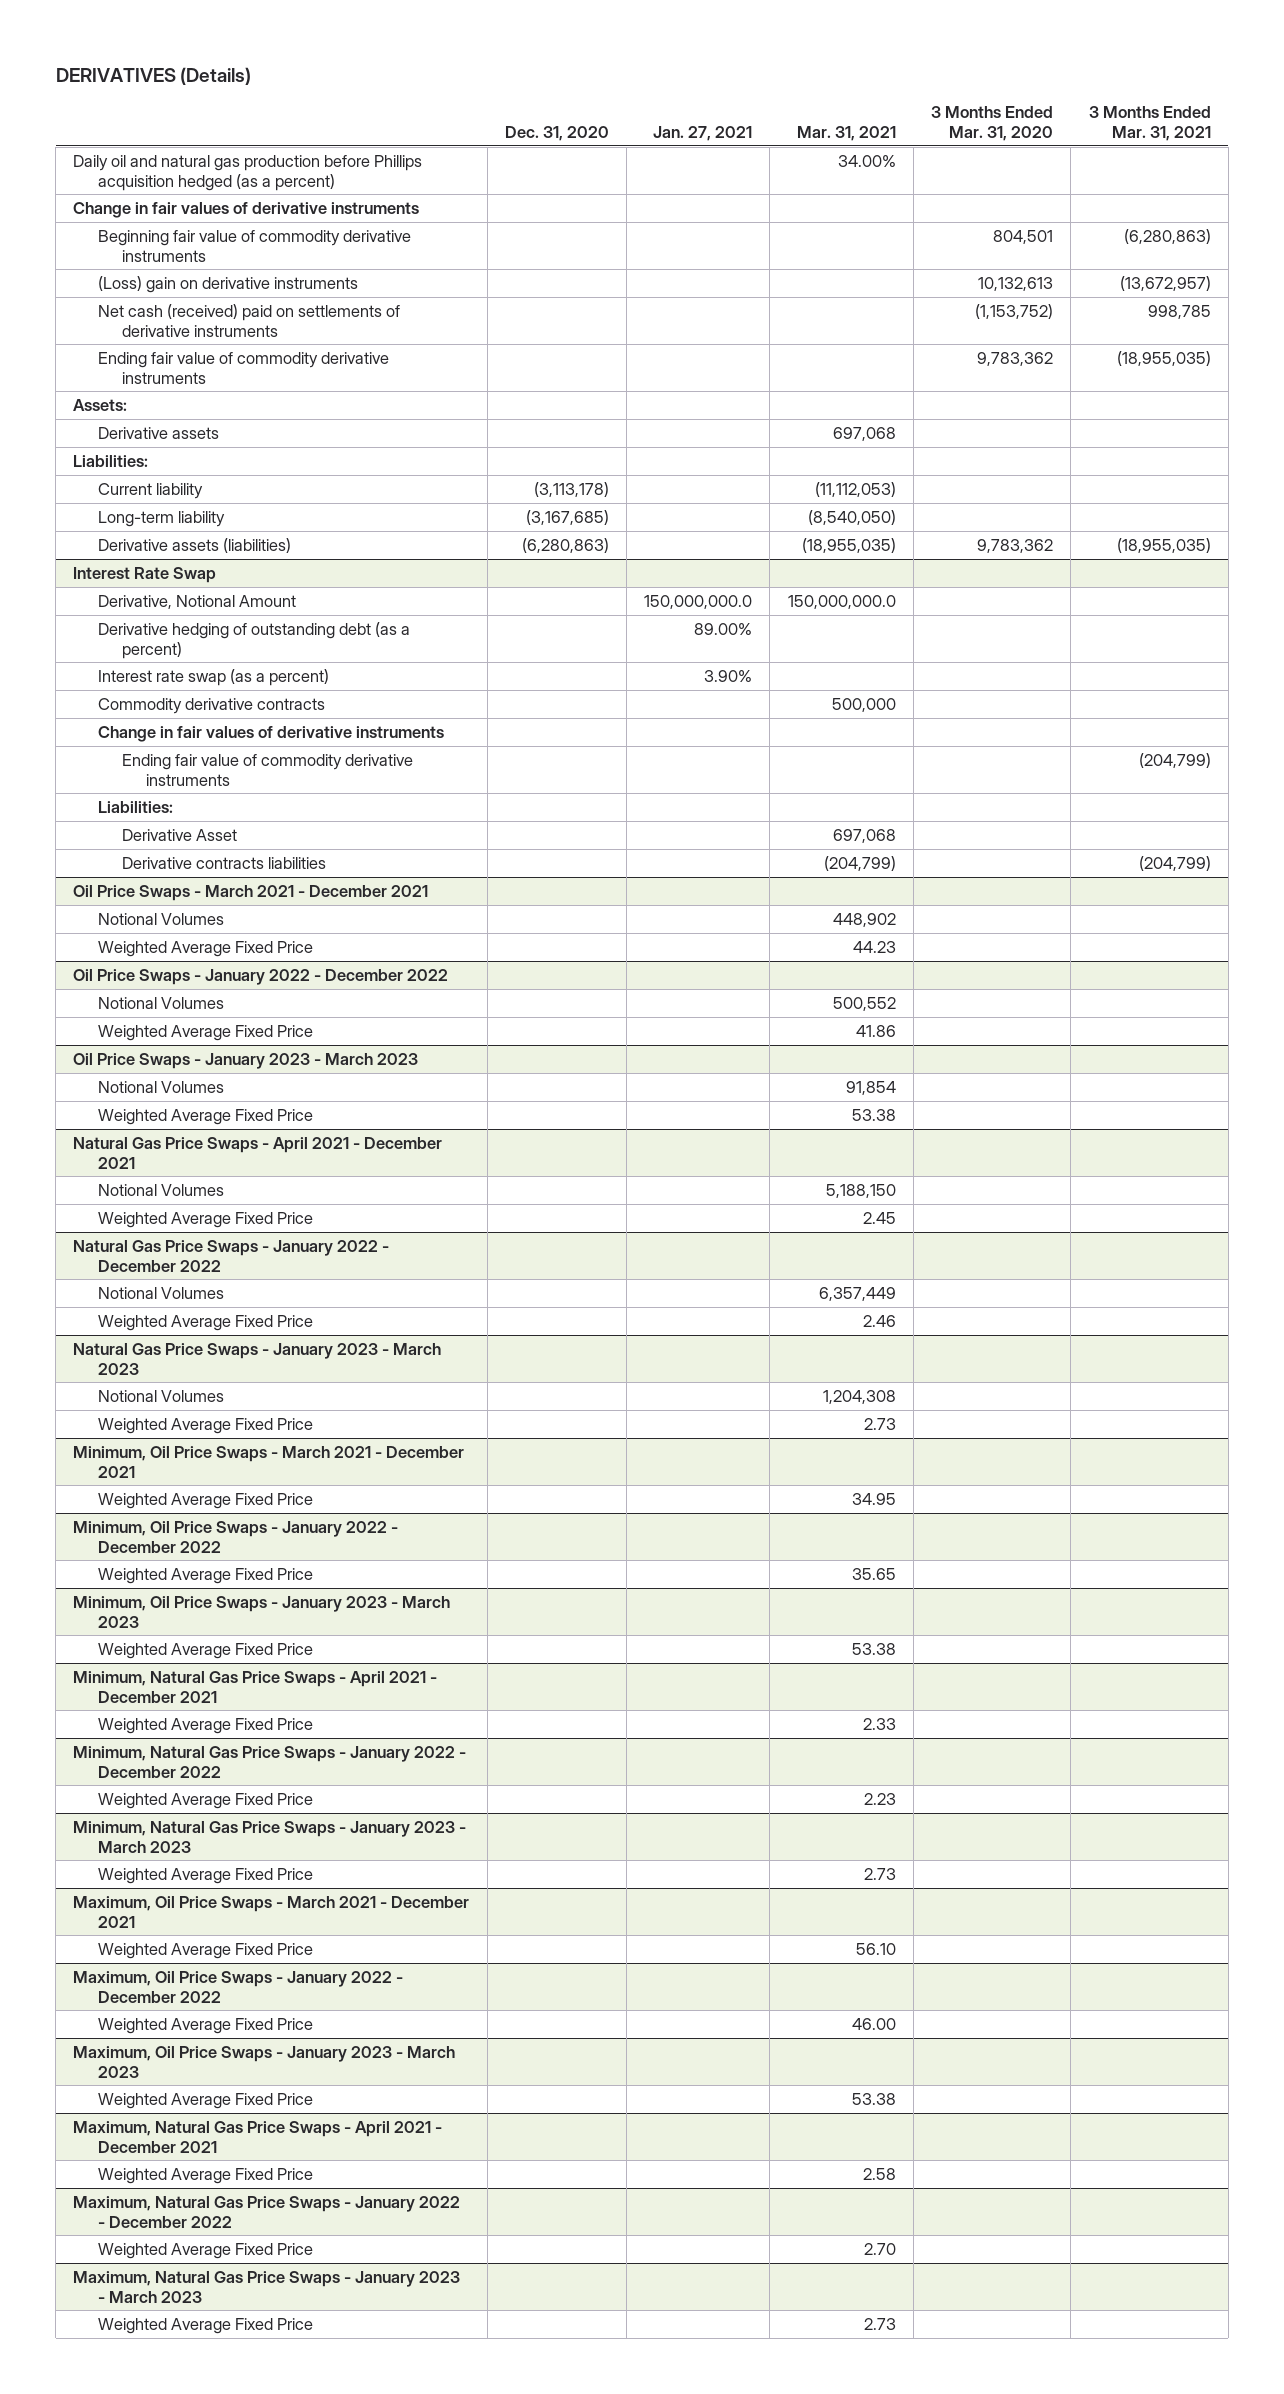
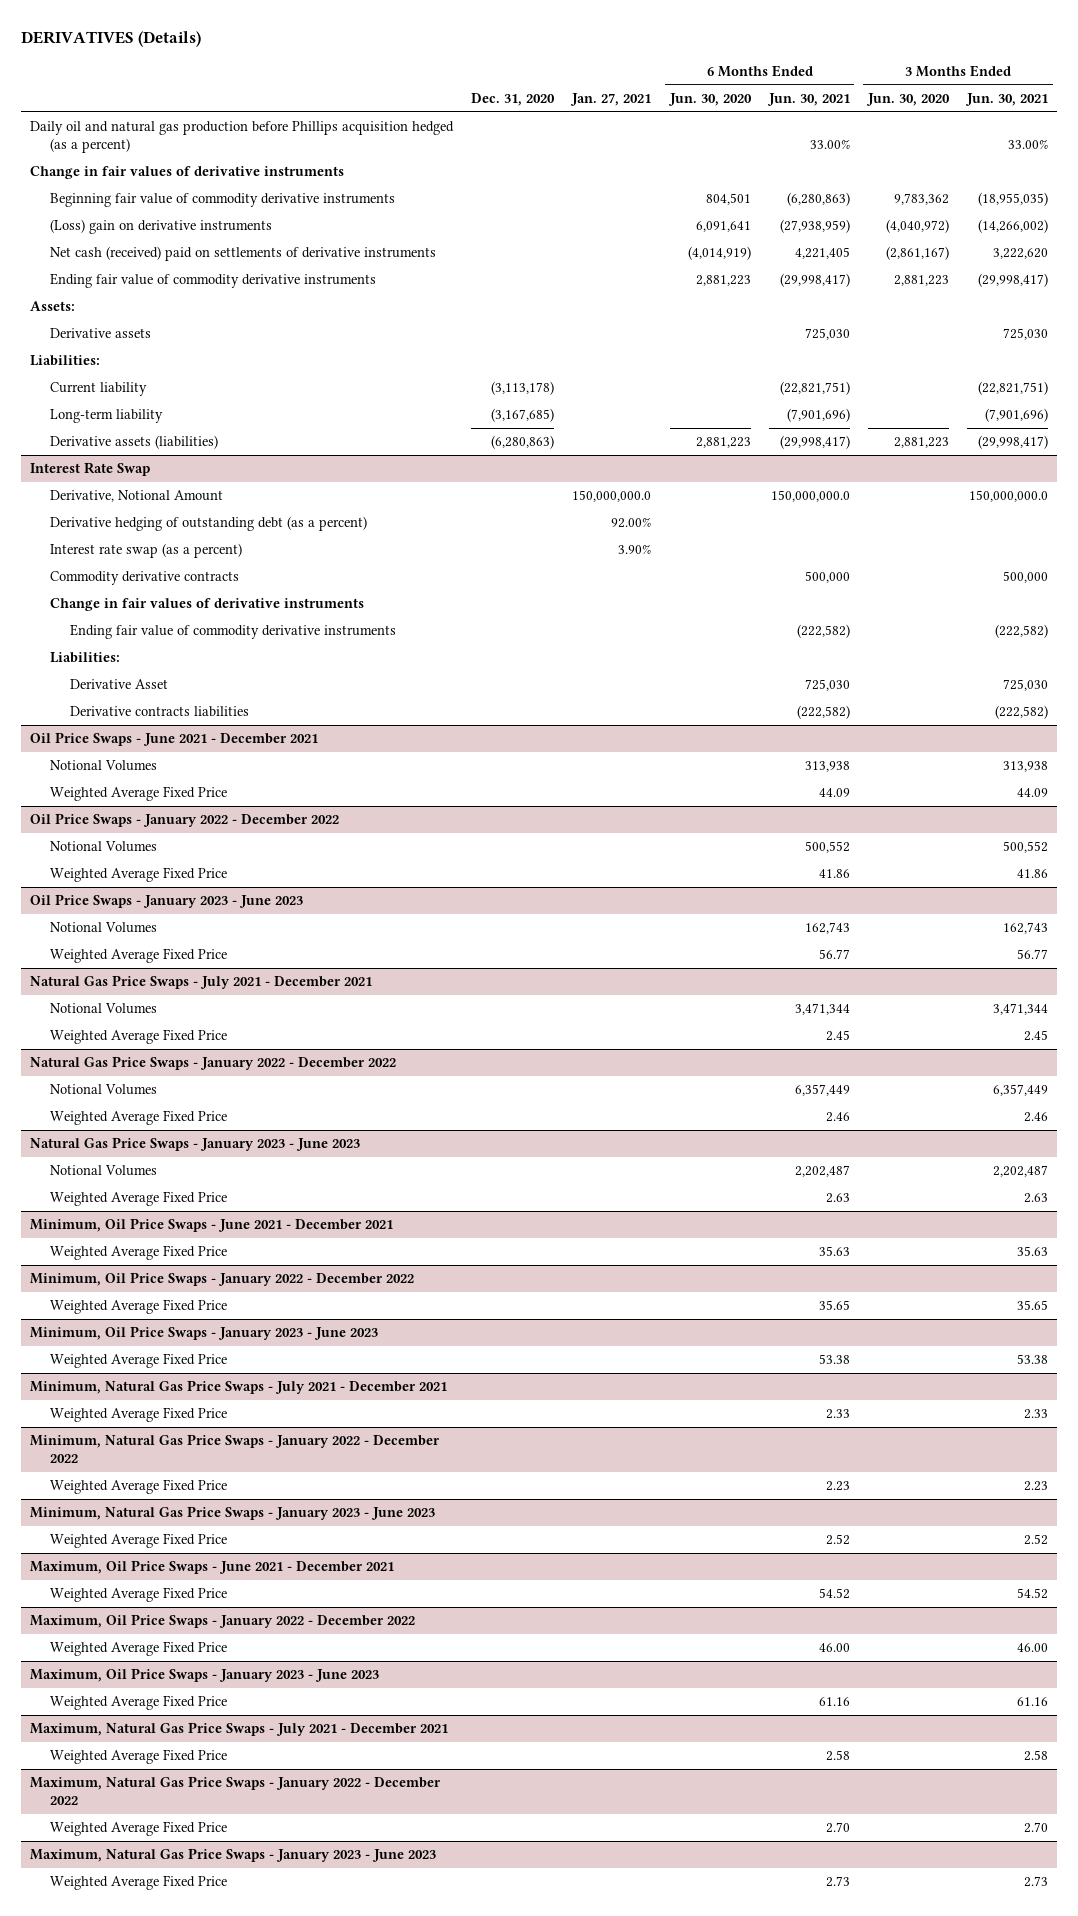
- | Dec. 31, 2020 | Jan. 27, 2021 | Mar. 31, 2021 | 3 Months Ended Mar. 31, 2020 | 3 Months Ended Mar. 31, 2021
+ | Dec. 31, 2020 | Jan. 27, 2021 | 6 Months Ended Jun. 30, 2020 | 6 Months Ended Jun. 30, 2021 | 3 Months Ended Jun. 30, 2020 | 3 Months Ended Jun. 30, 2021
@ Interest Rate Swap
- Derivative hedging of outstanding debt (as a percent) | | 89.00% | | |
+ Derivative hedging of outstanding debt (as a percent) | | 92.00% | | | |
- Oil Price Swaps - March 2021 - December 2021
+ Oil Price Swaps - June 2021 - December 2021
- Oil Price Swaps - January 2023 - March 2023
+ Oil Price Swaps - January 2023 - June 2023
- Natural Gas Price Swaps - April 2021 - December 2021
+ Natural Gas Price Swaps - July 2021 - December 2021
- Natural Gas Price Swaps - January 2023 - March 2023
+ Natural Gas Price Swaps - January 2023 - June 2023
- Minimum, Oil Price Swaps - March 2021 - December 2021
+ Minimum, Oil Price Swaps - June 2021 - December 2021
- Minimum, Oil Price Swaps - January 2023 - March 2023
+ Minimum, Oil Price Swaps - January 2023 - June 2023
- Minimum, Natural Gas Price Swaps - April 2021 - December 2021
+ Minimum, Natural Gas Price Swaps - July 2021 - December 2021
- Minimum, Natural Gas Price Swaps - January 2023 - March 2023
+ Minimum, Natural Gas Price Swaps - January 2023 - June 2023
- Maximum, Oil Price Swaps - March 2021 - December 2021
+ Maximum, Oil Price Swaps - June 2021 - December 2021
- Maximum, Oil Price Swaps - January 2023 - March 2023
+ Maximum, Oil Price Swaps - January 2023 - June 2023
- Maximum, Natural Gas Price Swaps - April 2021 - December 2021
+ Maximum, Natural Gas Price Swaps - July 2021 - December 2021
- Maximum, Natural Gas Price Swaps - January 2023 - March 2023
+ Maximum, Natural Gas Price Swaps - January 2023 - June 2023

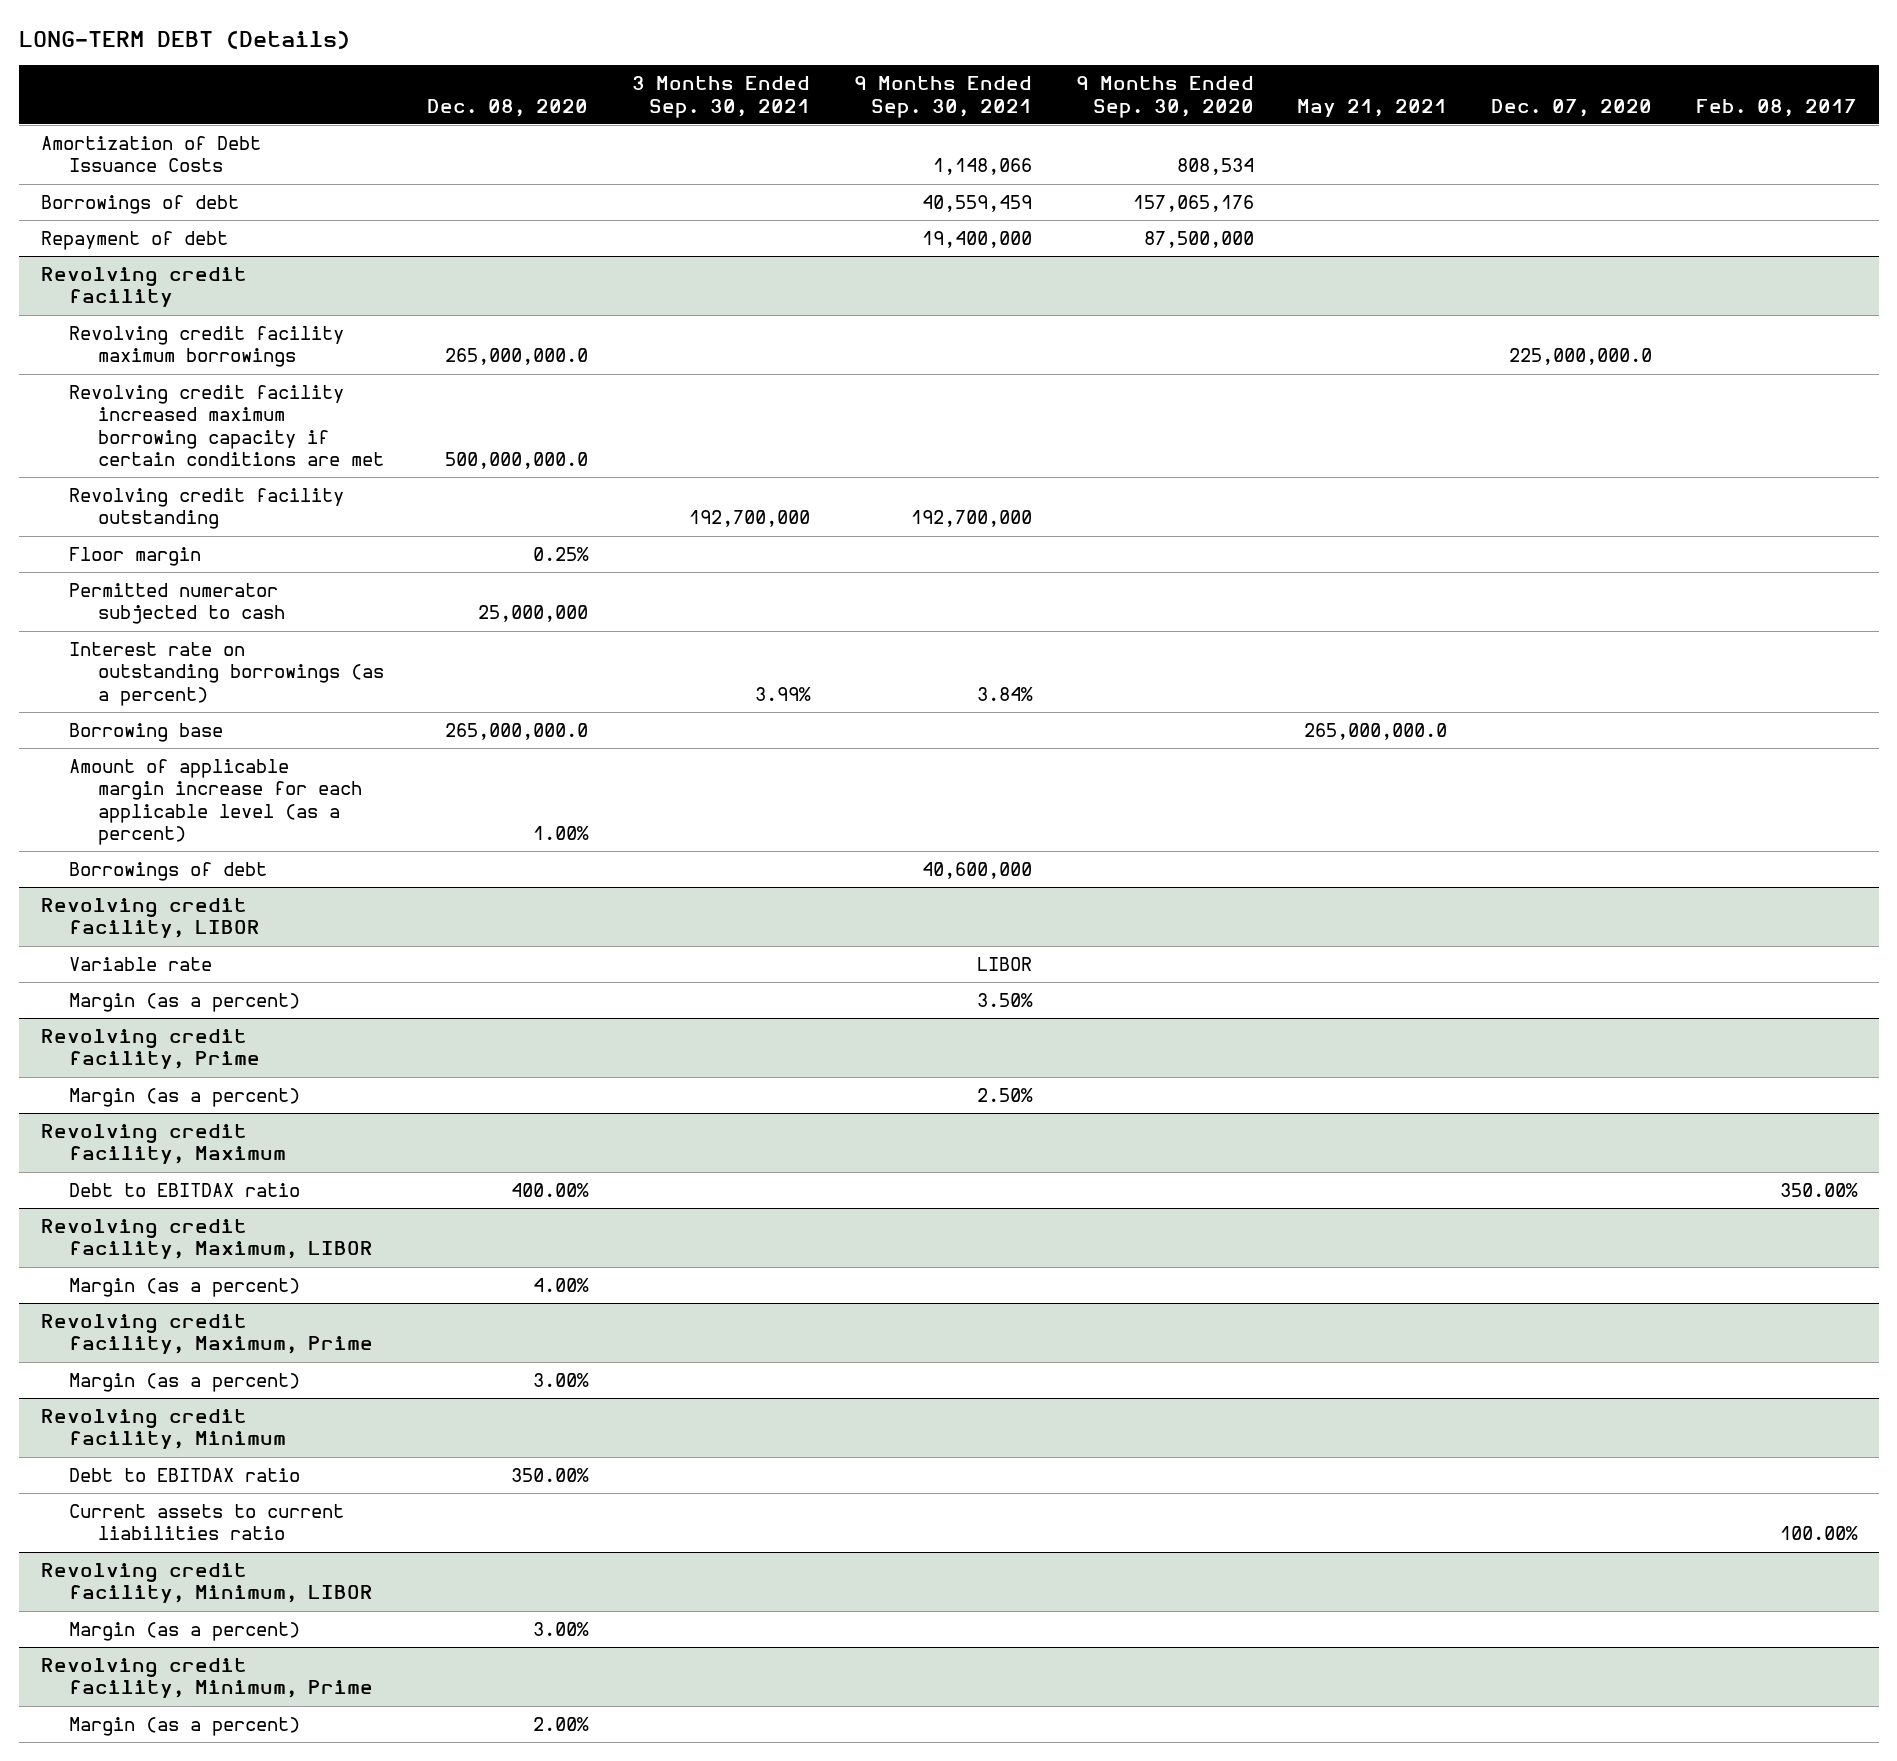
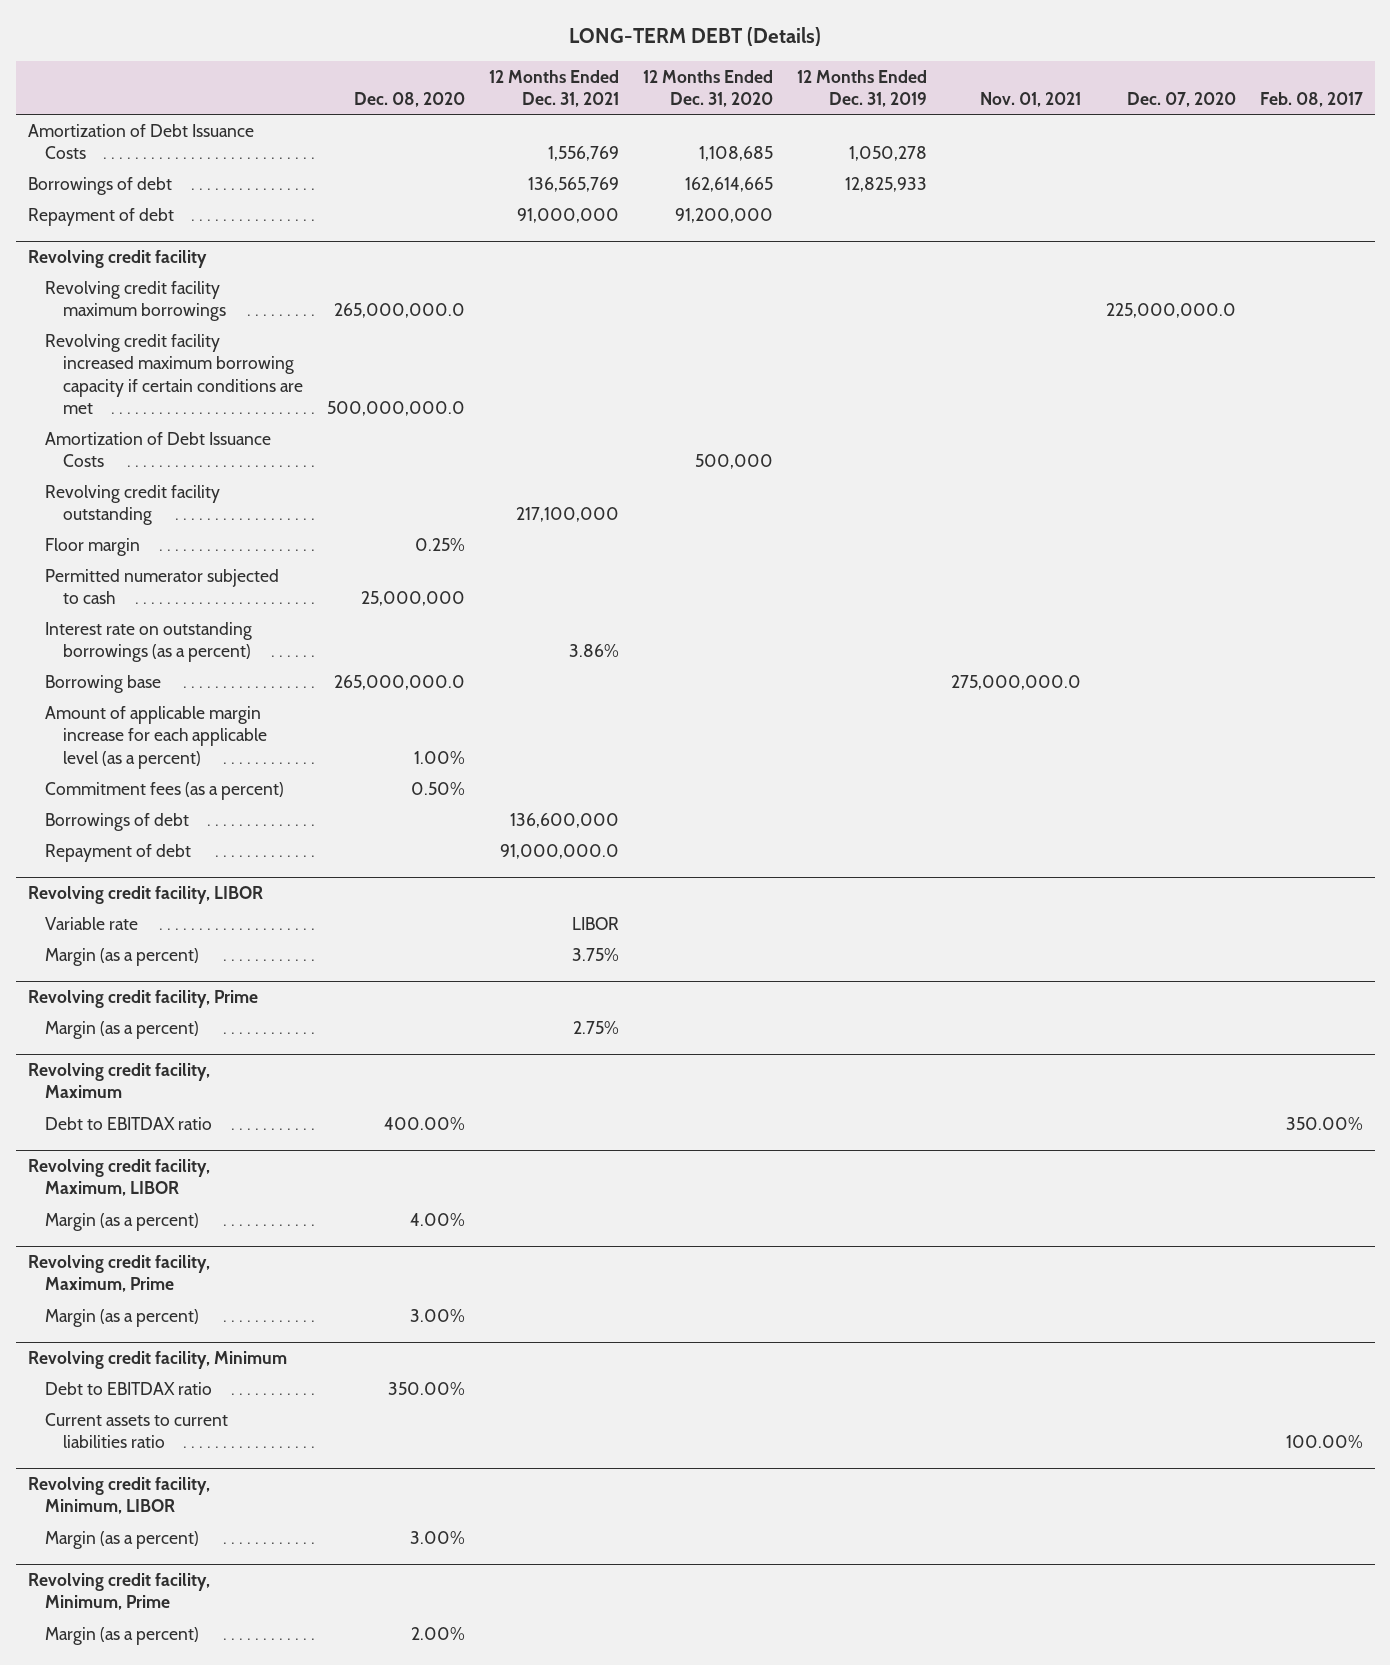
- | Dec. 08, 2020 | 3 Months Ended Sep. 30, 2021 | 9 Months Ended Sep. 30, 2021 | 9 Months Ended Sep. 30, 2020 | May 21, 2021 | Dec. 07, 2020 | Feb. 08, 2017
+ | Dec. 08, 2020 | 12 Months Ended Dec. 31, 2021 | 12 Months Ended Dec. 31, 2020 | 12 Months Ended Dec. 31, 2019 | Nov. 01, 2021 | Dec. 07, 2020 | Feb. 08, 2017
@ Revolving credit facility
+ Amortization of Debt Issuance Costs | | | 500,000 | | | |
+ Commitment fees (as a percent) | 0.50% | | | | | |
+ Repayment of debt | | 91,000,000.0 | | | | |

